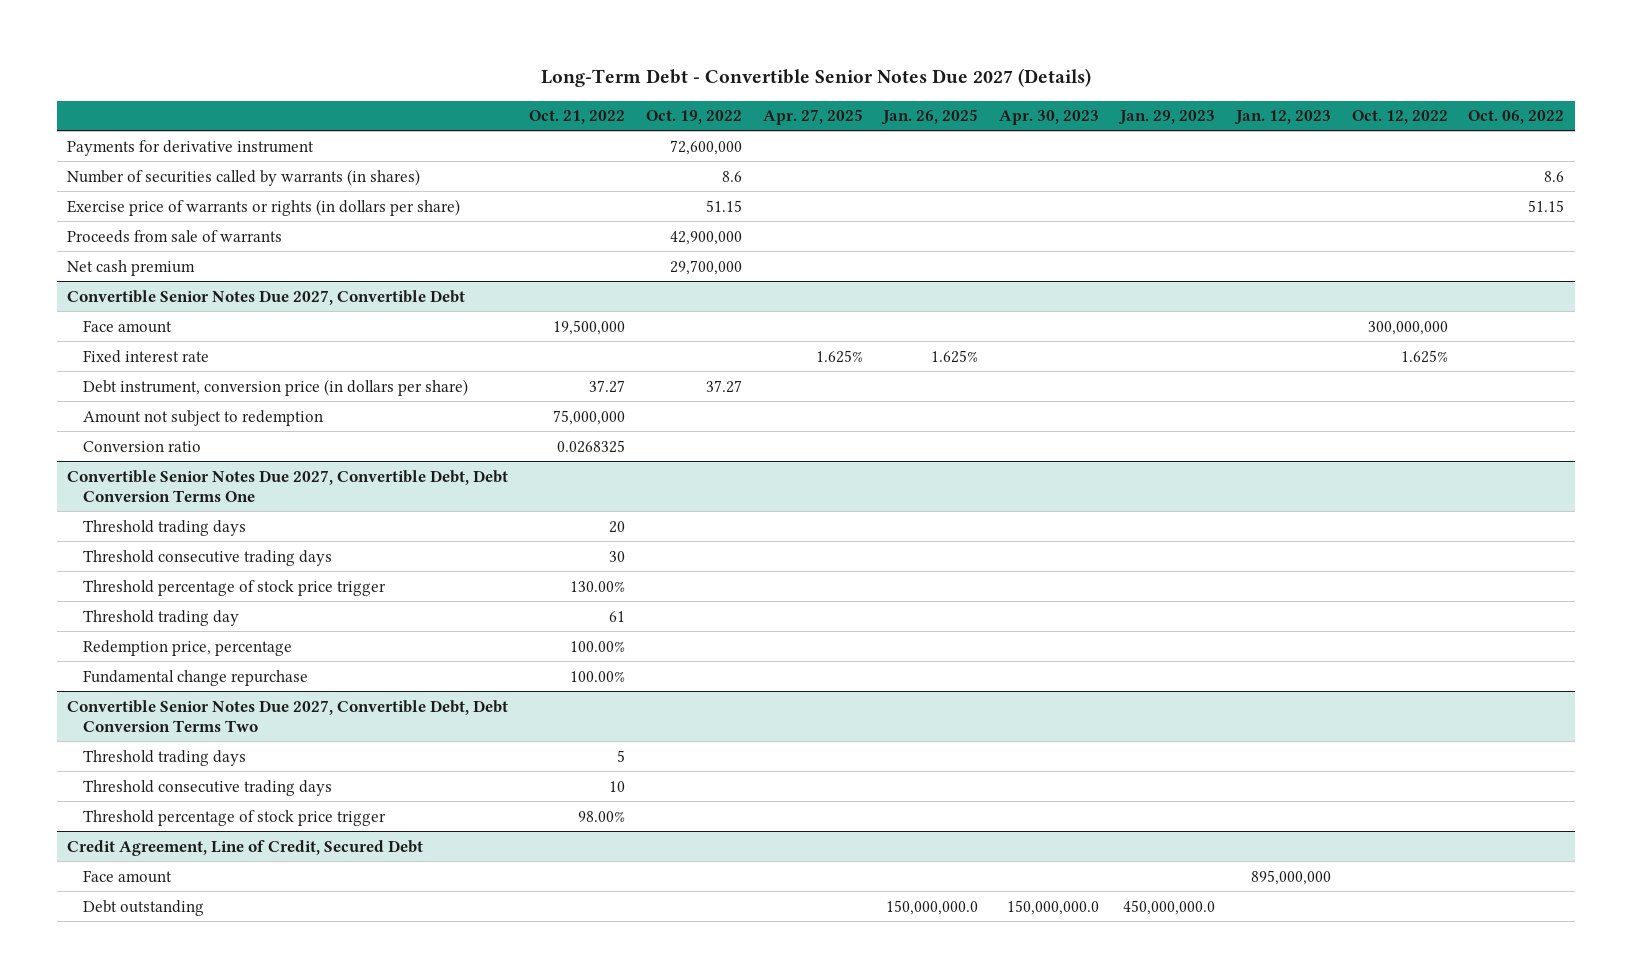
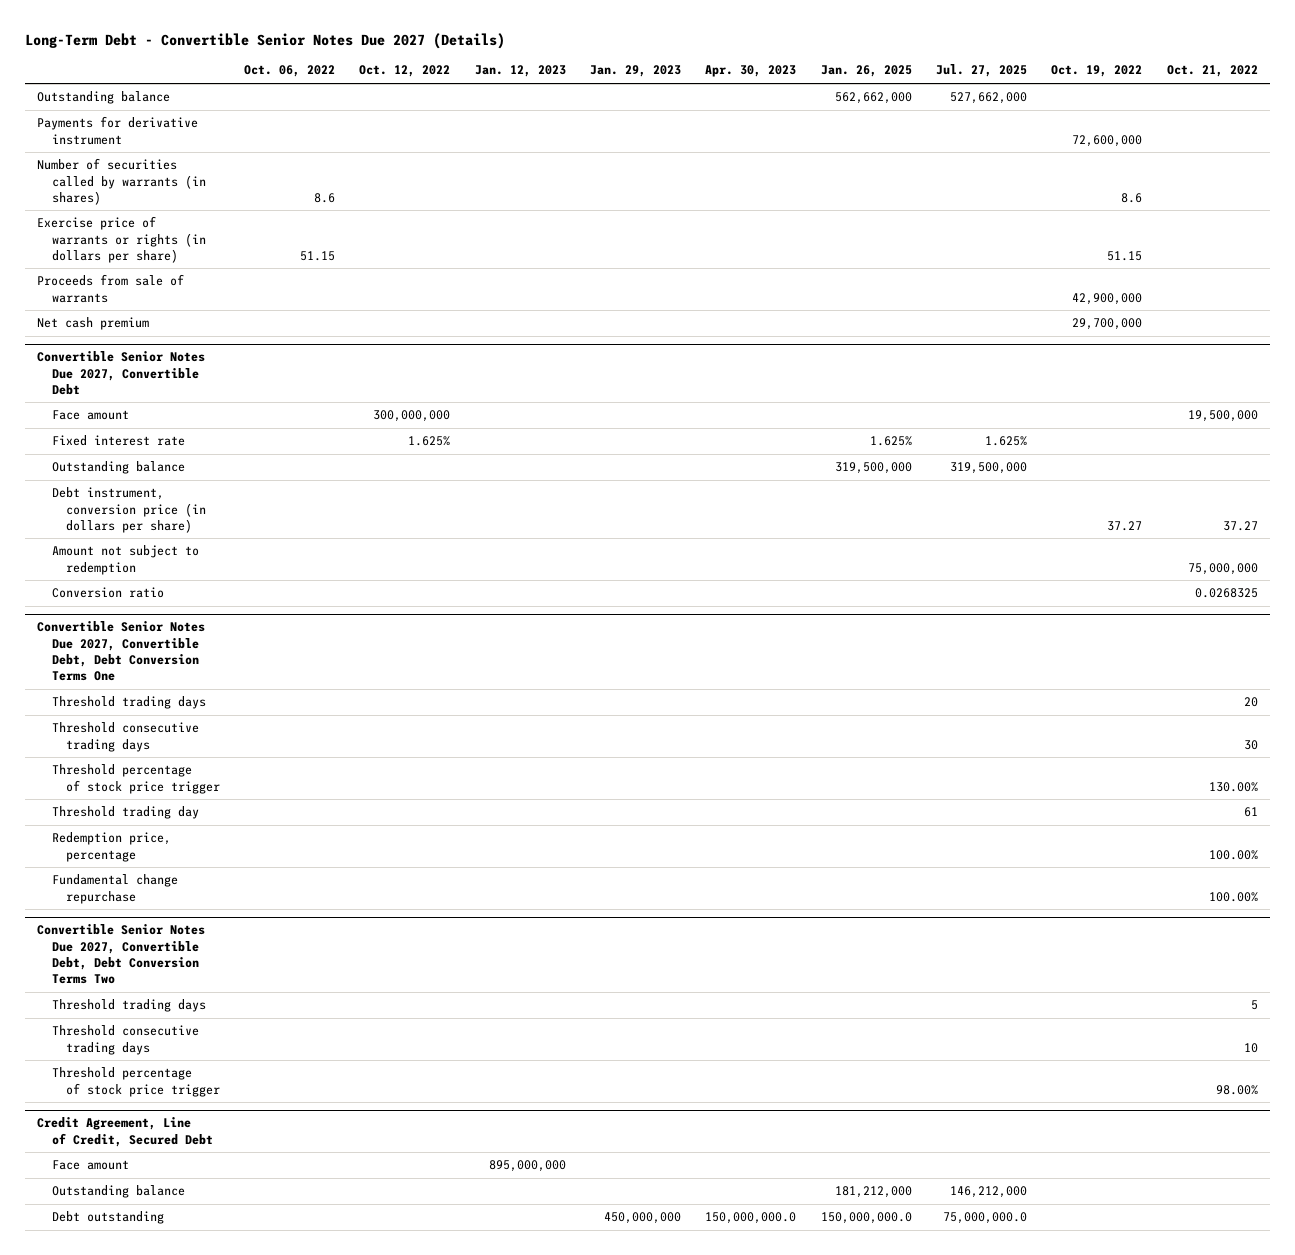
- | Oct. 21, 2022 | Oct. 19, 2022 | Apr. 27, 2025 | Jan. 26, 2025 | Apr. 30, 2023 | Jan. 29, 2023 | Jan. 12, 2023 | Oct. 12, 2022 | Oct. 06, 2022
+ | Oct. 06, 2022 | Oct. 12, 2022 | Jan. 12, 2023 | Jan. 29, 2023 | Apr. 30, 2023 | Jan. 26, 2025 | Jul. 27, 2025 | Oct. 19, 2022 | Oct. 21, 2022
+ Outstanding balance | | | | | | 562,662,000 | 527,662,000 | |
@ Convertible Senior Notes Due 2027, Convertible Debt
+ Outstanding balance | | | | | | 319,500,000 | 319,500,000 | |
@ Credit Agreement, Line of Credit, Secured Debt
- Debt outstanding | | | | 150,000,000.0 | 150,000,000.0 | 450,000,000.0 | | |
+ Outstanding balance | | | | | | 181,212,000 | 146,212,000 | |
+ Debt outstanding | | | | 450,000,000 | 150,000,000.0 | 150,000,000.0 | 75,000,000.0 | |

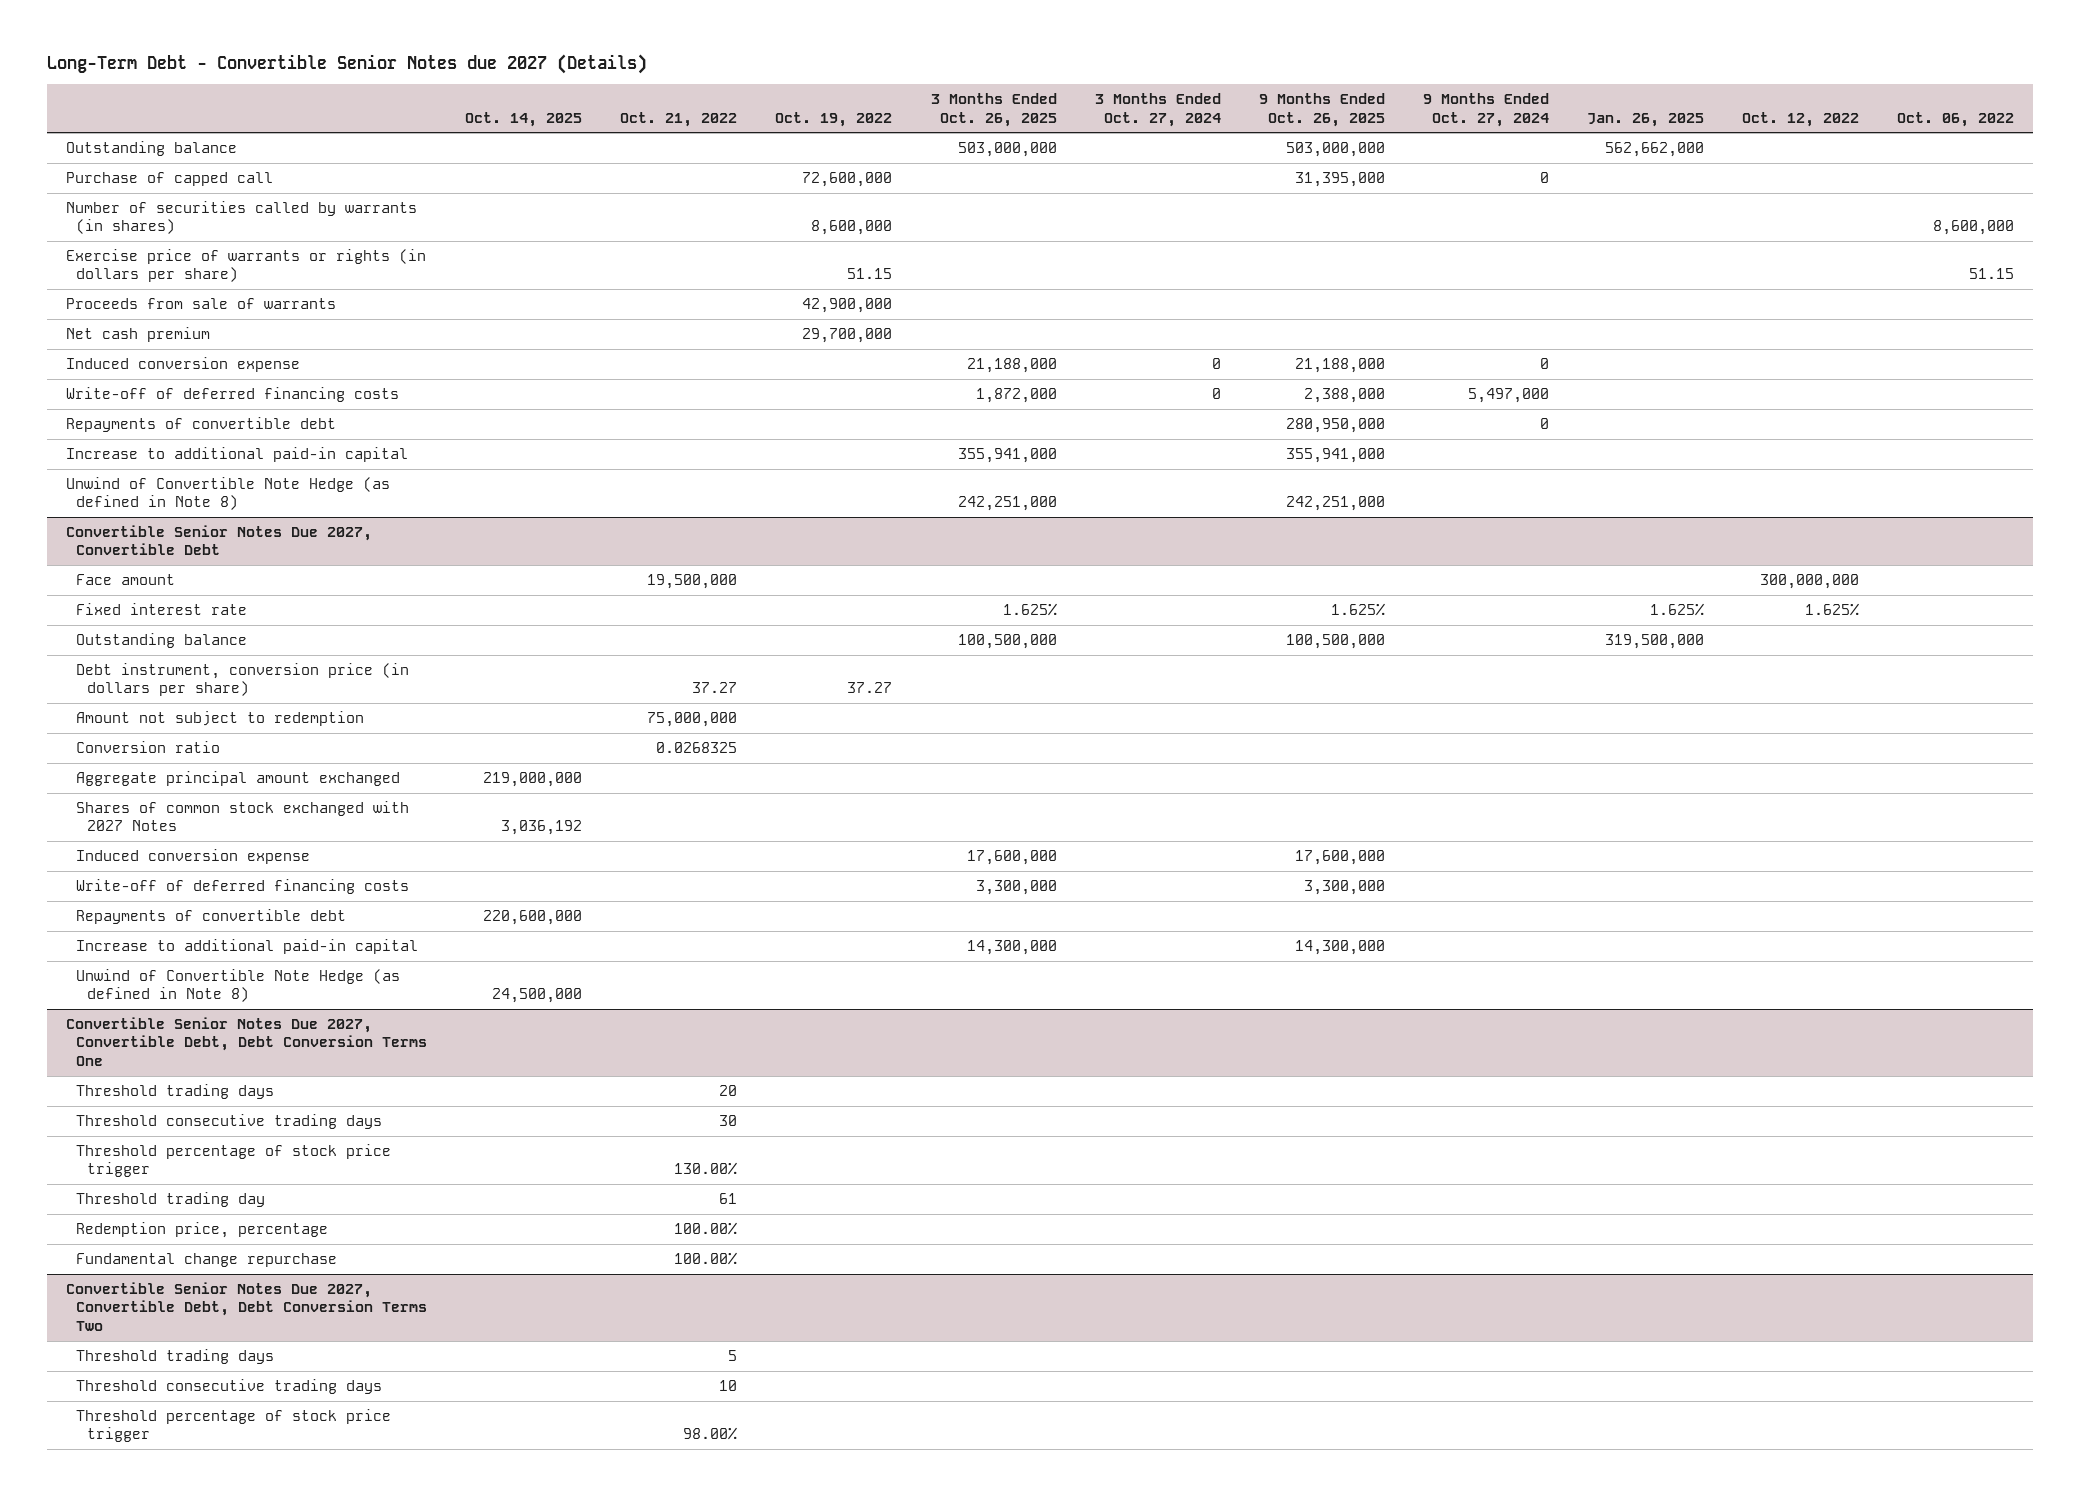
- Long-Term Debt - Convertible Senior Notes Due 2027 (Details)
+ Long-Term Debt - Convertible Senior Notes due 2027 (Details)
- | Oct. 06, 2022 | Oct. 12, 2022 | Jan. 12, 2023 | Jan. 29, 2023 | Apr. 30, 2023 | Jan. 26, 2025 | Jul. 27, 2025 | Oct. 19, 2022 | Oct. 21, 2022
+ | Oct. 14, 2025 | Oct. 21, 2022 | Oct. 19, 2022 | 3 Months Ended Oct. 26, 2025 | 3 Months Ended Oct. 27, 2024 | 9 Months Ended Oct. 26, 2025 | 9 Months Ended Oct. 27, 2024 | Jan. 26, 2025 | Oct. 12, 2022 | Oct. 06, 2022
- Payments for derivative instrument | | | | | | | | 72,600,000 |
- Number of securities called by warrants (in shares) | 8.6 | | | | | | | 8.6 |
+ Purchase of capped call | | | 72,600,000 | | | 31,395,000 | 0 | | |
+ Number of securities called by warrants (in shares) | | | 8,600,000 | | | | | | | 8,600,000
+ Induced conversion expense | | | | 21,188,000 | 0 | 21,188,000 | 0 | | |
+ Write-off of deferred financing costs | | | | 1,872,000 | 0 | 2,388,000 | 5,497,000 | | |
+ Repayments of convertible debt | | | | | | 280,950,000 | 0 | | |
+ Increase to additional paid-in capital | | | | 355,941,000 | | 355,941,000 | | | |
+ Unwind of Convertible Note Hedge (as defined in Note 8) | | | | 242,251,000 | | 242,251,000 | | | |
@ Convertible Senior Notes Due 2027, Convertible Debt
+ Aggregate principal amount exchanged | 219,000,000 | | | | | | | | |
+ Shares of common stock exchanged with 2027 Notes | 3,036,192 | | | | | | | | |
+ Induced conversion expense | | | | 17,600,000 | | 17,600,000 | | | |
+ Write-off of deferred financing costs | | | | 3,300,000 | | 3,300,000 | | | |
+ Repayments of convertible debt | 220,600,000 | | | | | | | | |
+ Increase to additional paid-in capital | | | | 14,300,000 | | 14,300,000 | | | |
+ Unwind of Convertible Note Hedge (as defined in Note 8) | 24,500,000 | | | | | | | | |
- Credit Agreement, Line of Credit, Secured Debt
- Face amount | | | 895,000,000 | | | | | |
- Outstanding balance | | | | | | 181,212,000 | 146,212,000 | |
- Debt outstanding | | | | 450,000,000 | 150,000,000.0 | 150,000,000.0 | 75,000,000.0 | |

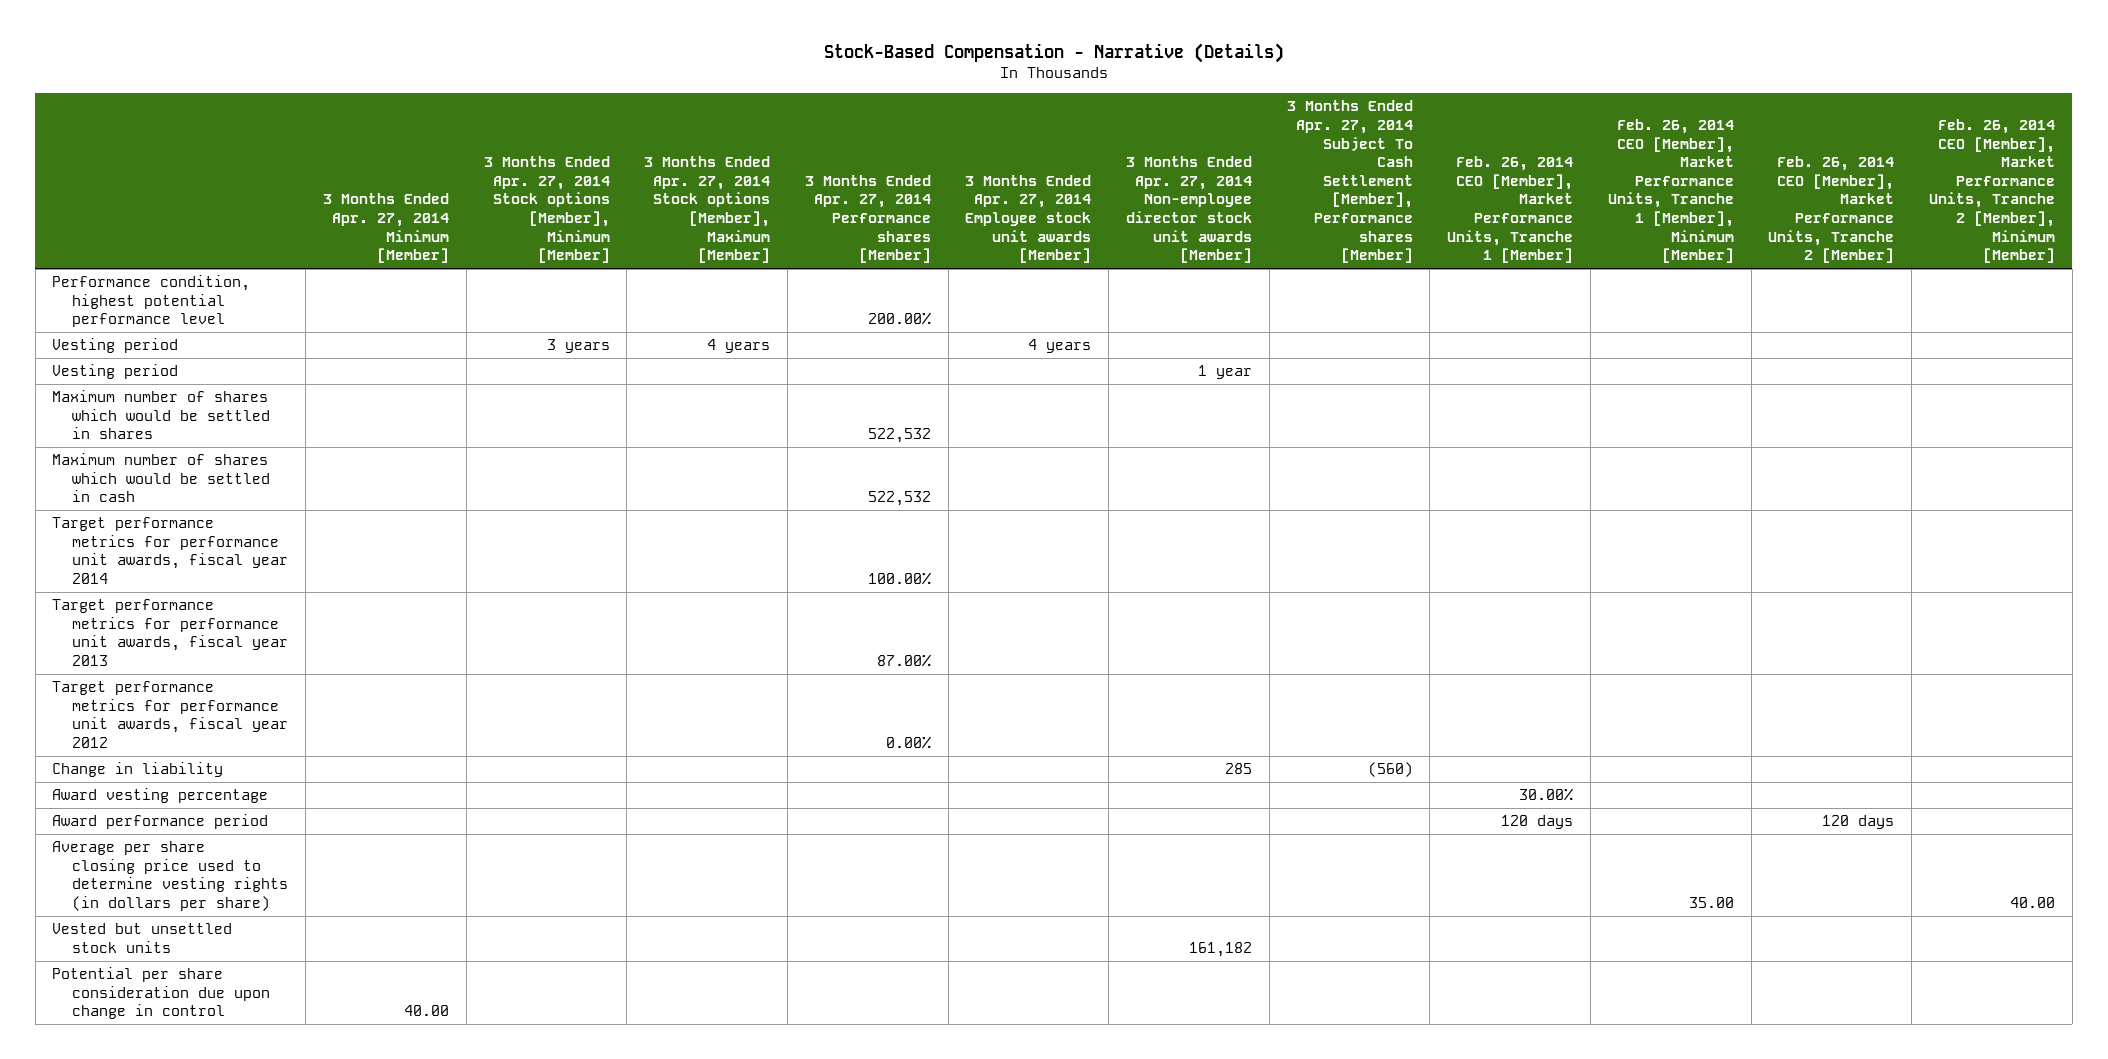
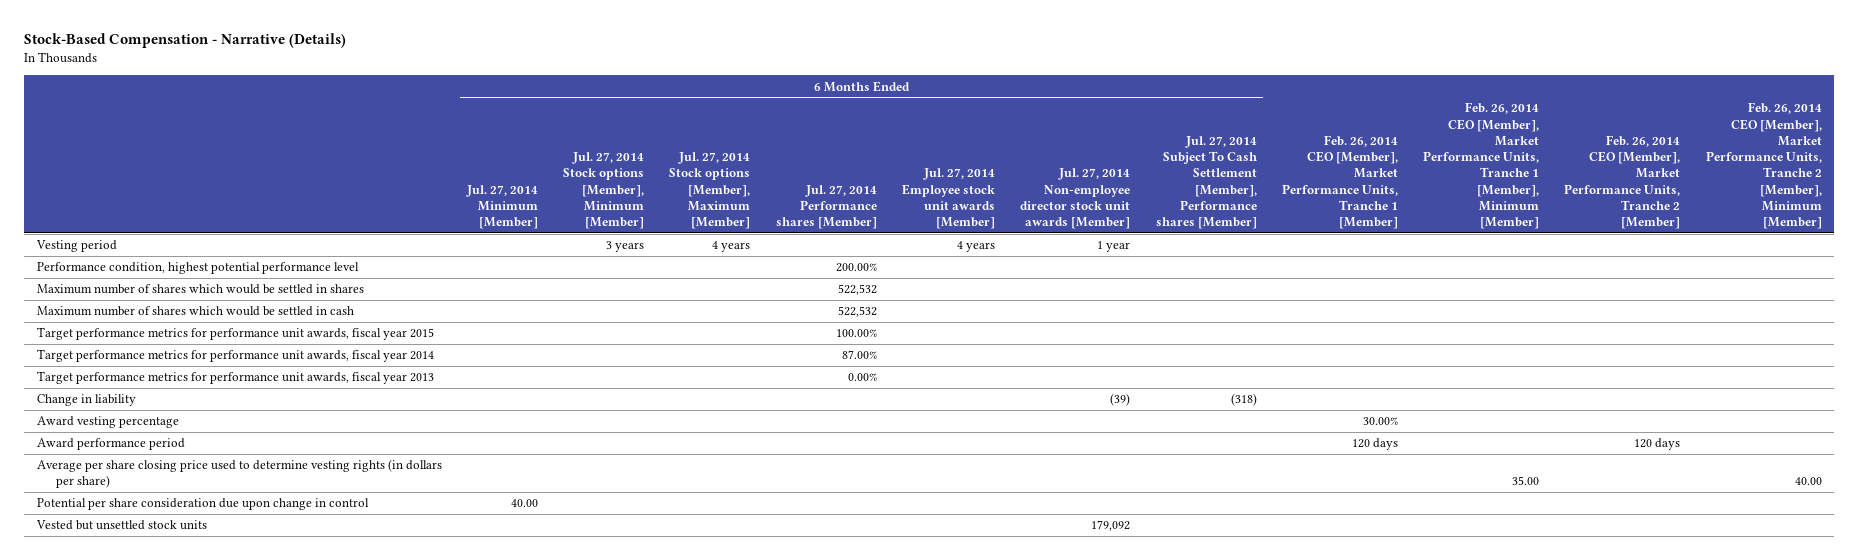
- | 3 Months Ended Apr. 27, 2014 Minimum [Member] | 3 Months Ended Apr. 27, 2014 Stock options [Member], Minimum [Member] | 3 Months Ended Apr. 27, 2014 Stock options [Member], Maximum [Member] | 3 Months Ended Apr. 27, 2014 Performance shares [Member] | 3 Months Ended Apr. 27, 2014 Employee stock unit awards [Member] | 3 Months Ended Apr. 27, 2014 Non-employee director stock unit awards [Member] | 3 Months Ended Apr. 27, 2014 Subject To Cash Settlement [Member], Performance shares [Member] | Feb. 26, 2014 CEO [Member], Market Performance Units, Tranche 1 [Member] | Feb. 26, 2014 CEO [Member], Market Performance Units, Tranche 1 [Member], Minimum [Member] | Feb. 26, 2014 CEO [Member], Market Performance Units, Tranche 2 [Member] | Feb. 26, 2014 CEO [Member], Market Performance Units, Tranche 2 [Member], Minimum [Member]
+ | 6 Months Ended Jul. 27, 2014 Minimum [Member] | 6 Months Ended Jul. 27, 2014 Stock options [Member], Minimum [Member] | 6 Months Ended Jul. 27, 2014 Stock options [Member], Maximum [Member] | 6 Months Ended Jul. 27, 2014 Performance shares [Member] | 6 Months Ended Jul. 27, 2014 Employee stock unit awards [Member] | 6 Months Ended Jul. 27, 2014 Non-employee director stock unit awards [Member] | 6 Months Ended Jul. 27, 2014 Subject To Cash Settlement [Member], Performance shares [Member] | Feb. 26, 2014 CEO [Member], Market Performance Units, Tranche 1 [Member] | Feb. 26, 2014 CEO [Member], Market Performance Units, Tranche 1 [Member], Minimum [Member] | Feb. 26, 2014 CEO [Member], Market Performance Units, Tranche 2 [Member] | Feb. 26, 2014 CEO [Member], Market Performance Units, Tranche 2 [Member], Minimum [Member]
- Vesting period | | | | | | 1 year | | | | |
moved down: Performance condition, highest potential performance level | | | | 200.00% | | | | | | |
+ Target performance metrics for performance unit awards, fiscal year 2015 | | | | 100.00% | | | | | | |
- Target performance metrics for performance unit awards, fiscal year 2012 | | | | 0.00% | | | | | | |
moved down: Vested but unsettled stock units | | | | | | 179,092 | | | | |

